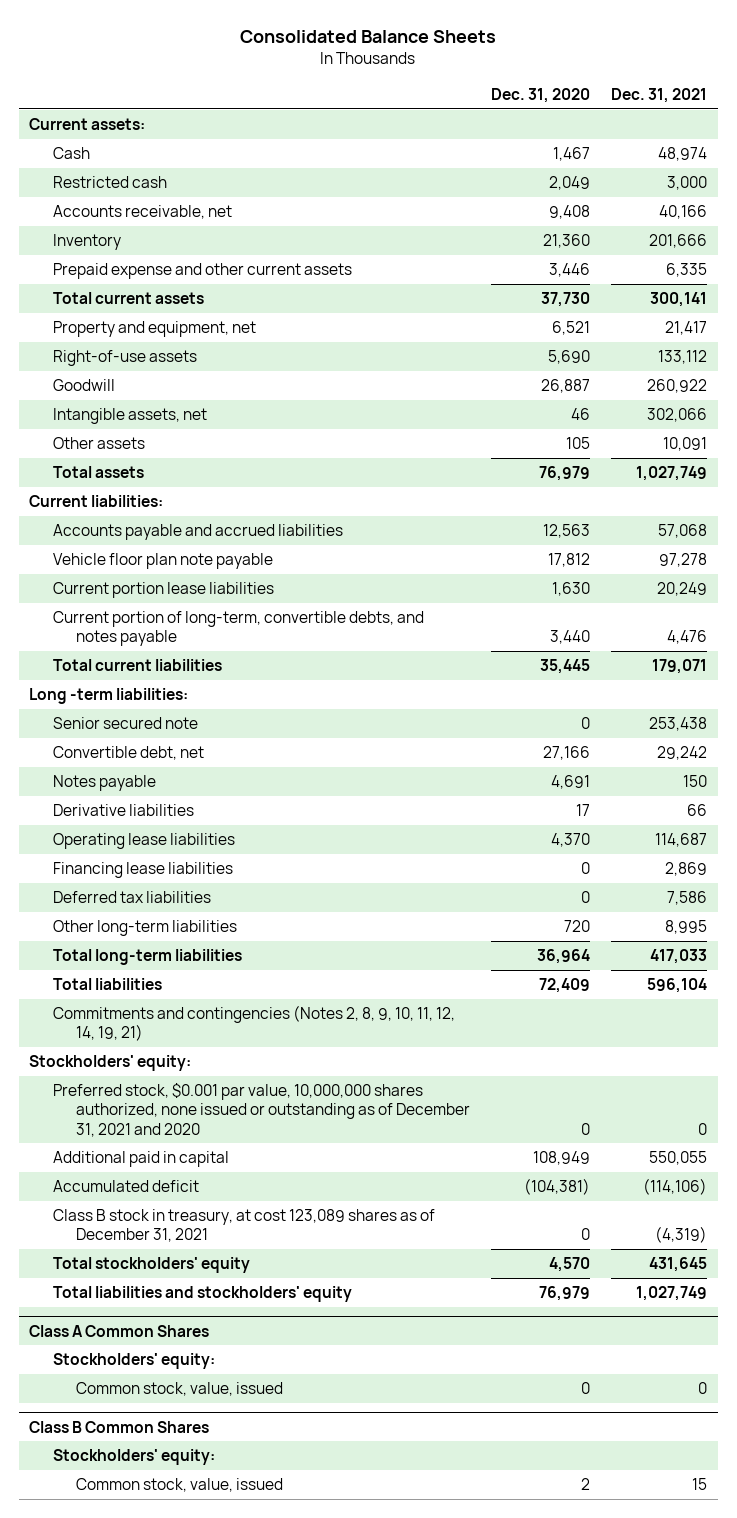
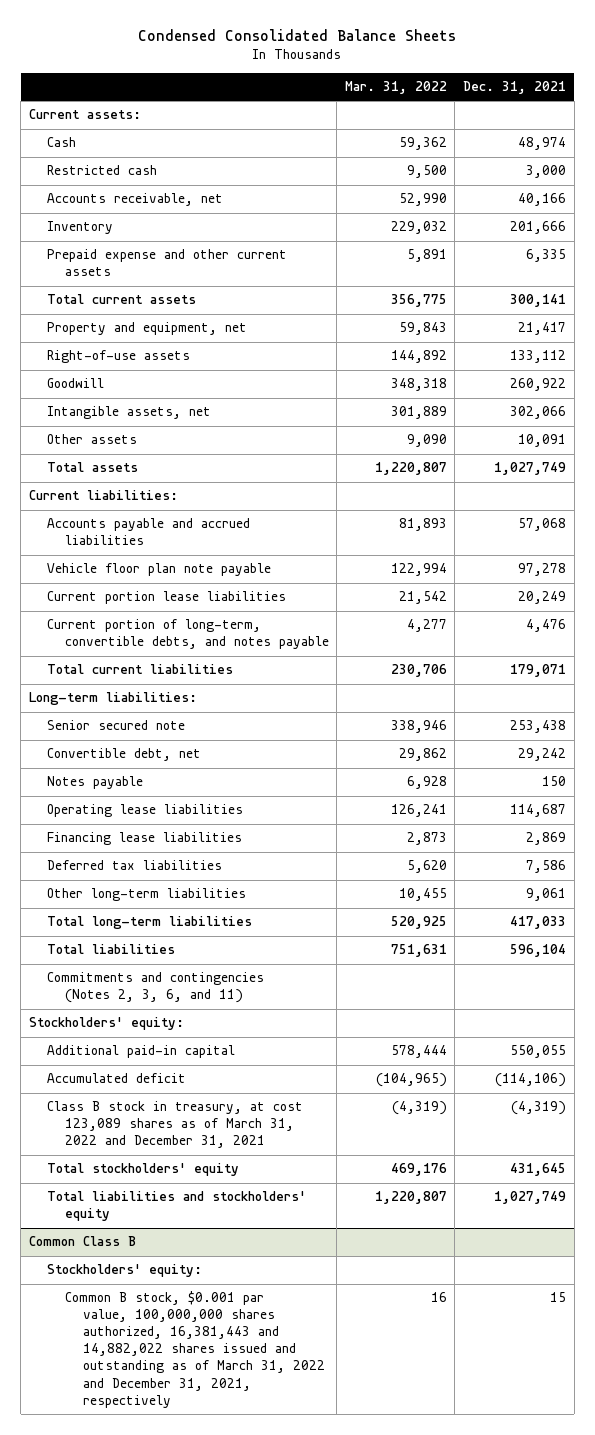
- Consolidated Balance Sheets
+ Condensed Consolidated Balance Sheets
- | Dec. 31, 2020 | Dec. 31, 2021
+ | Mar. 31, 2022 | Dec. 31, 2021
- Long -term liabilities:
+ Long-term liabilities:
- Derivative liabilities | 17 | 66
- Other long-term liabilities | 720 | 8,995
+ Other long-term liabilities | 10,455 | 9,061
- Commitments and contingencies (Notes 2, 8, 9, 10, 11, 12, 14, 19, 21)
+ Commitments and contingencies (Notes 2, 3, 6, and 11)
- Preferred stock, $0.001 par value, 10,000,000 shares authorized, none issued or outstanding as of December 31, 2021 and 2020 | 0 | 0
- Additional paid in capital | 108,949 | 550,055
+ Additional paid-in capital | 578,444 | 550,055
- Class B stock in treasury, at cost 123,089 shares as of December 31, 2021 | 0 | (4,319)
+ Class B stock in treasury, at cost 123,089 shares as of March 31, 2022 and December 31, 2021 | (4,319) | (4,319)
- Class A Common Shares
- Stockholders' equity:
- Common stock, value, issued | 0 | 0
- Class B Common Shares
+ Common Class B
- Common stock, value, issued | 2 | 15
+ Common B stock, $0.001 par value, 100,000,000 shares authorized, 16,381,443 and 14,882,022 shares issued and outstanding as of March 31, 2022 and December 31, 2021, respectively | 16 | 15

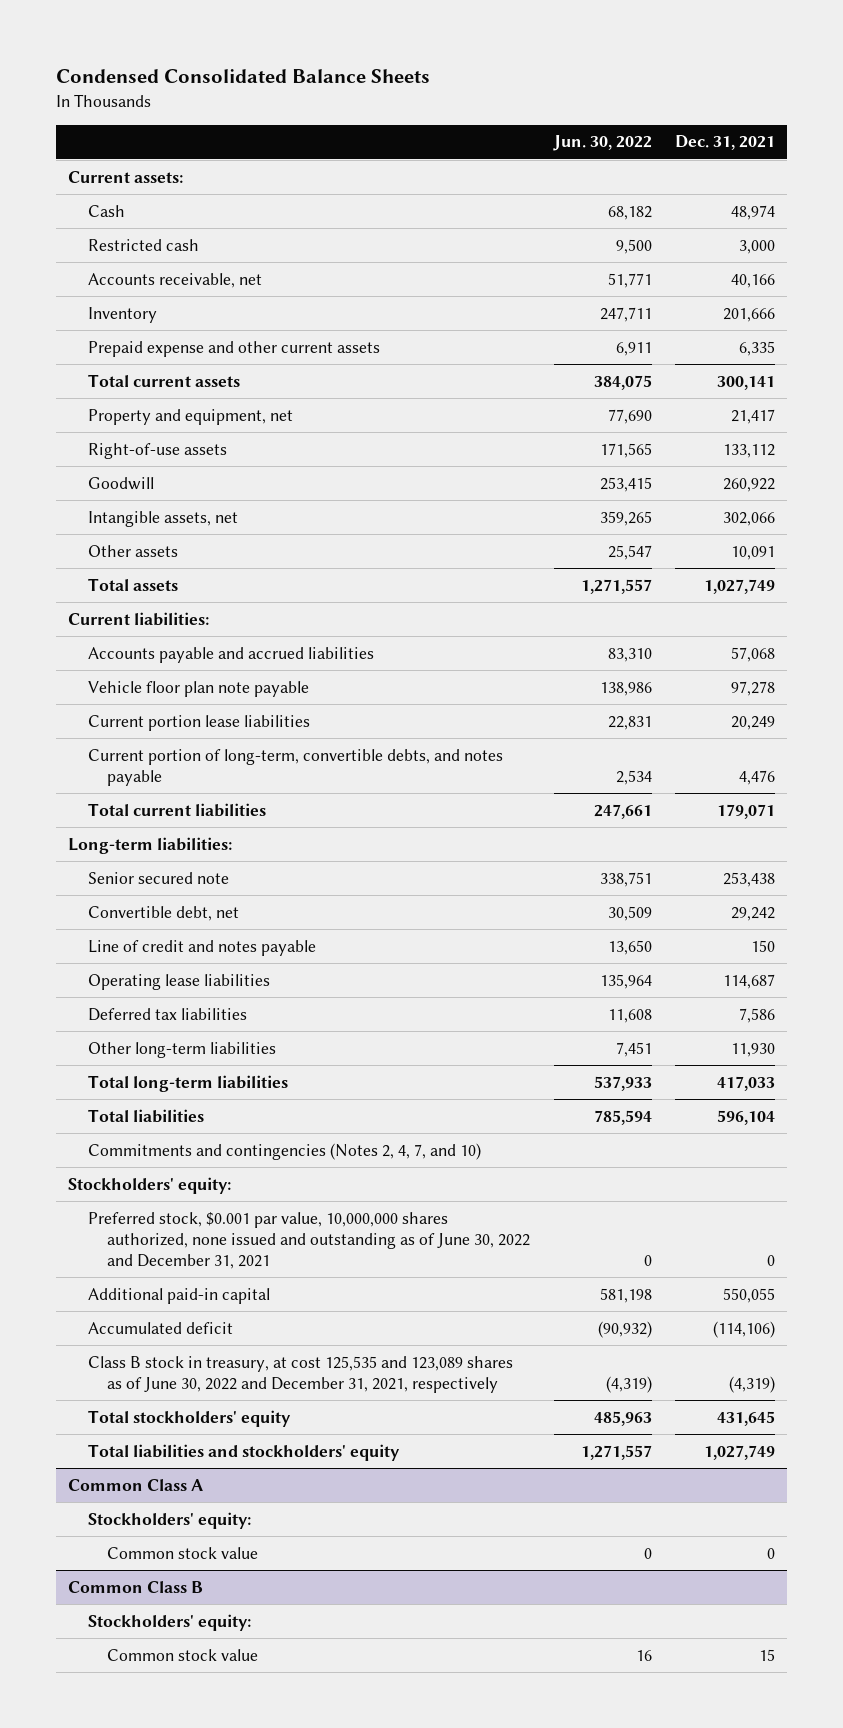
- | Mar. 31, 2022 | Dec. 31, 2021
+ | Jun. 30, 2022 | Dec. 31, 2021
- Notes payable | 6,928 | 150
+ Line of credit and notes payable | 13,650 | 150
- Financing lease liabilities | 2,873 | 2,869
- Other long-term liabilities | 10,455 | 9,061
+ Other long-term liabilities | 7,451 | 11,930
- Commitments and contingencies (Notes 2, 3, 6, and 11)
+ Commitments and contingencies (Notes 2, 4, 7, and 10)
+ Preferred stock, $0.001 par value, 10,000,000 shares authorized, none issued and outstanding as of June 30, 2022 and December 31, 2021 | 0 | 0
- Class B stock in treasury, at cost 123,089 shares as of March 31, 2022 and December 31, 2021 | (4,319) | (4,319)
+ Class B stock in treasury, at cost 125,535 and 123,089 shares as of June 30, 2022 and December 31, 2021, respectively | (4,319) | (4,319)
+ Common Class A
+ Stockholders' equity:
+ Common stock value | 0 | 0
@ Common Class B
- Common B stock, $0.001 par value, 100,000,000 shares authorized, 16,381,443 and 14,882,022 shares issued and outstanding as of March 31, 2022 and December 31, 2021, respectively | 16 | 15
+ Common stock value | 16 | 15

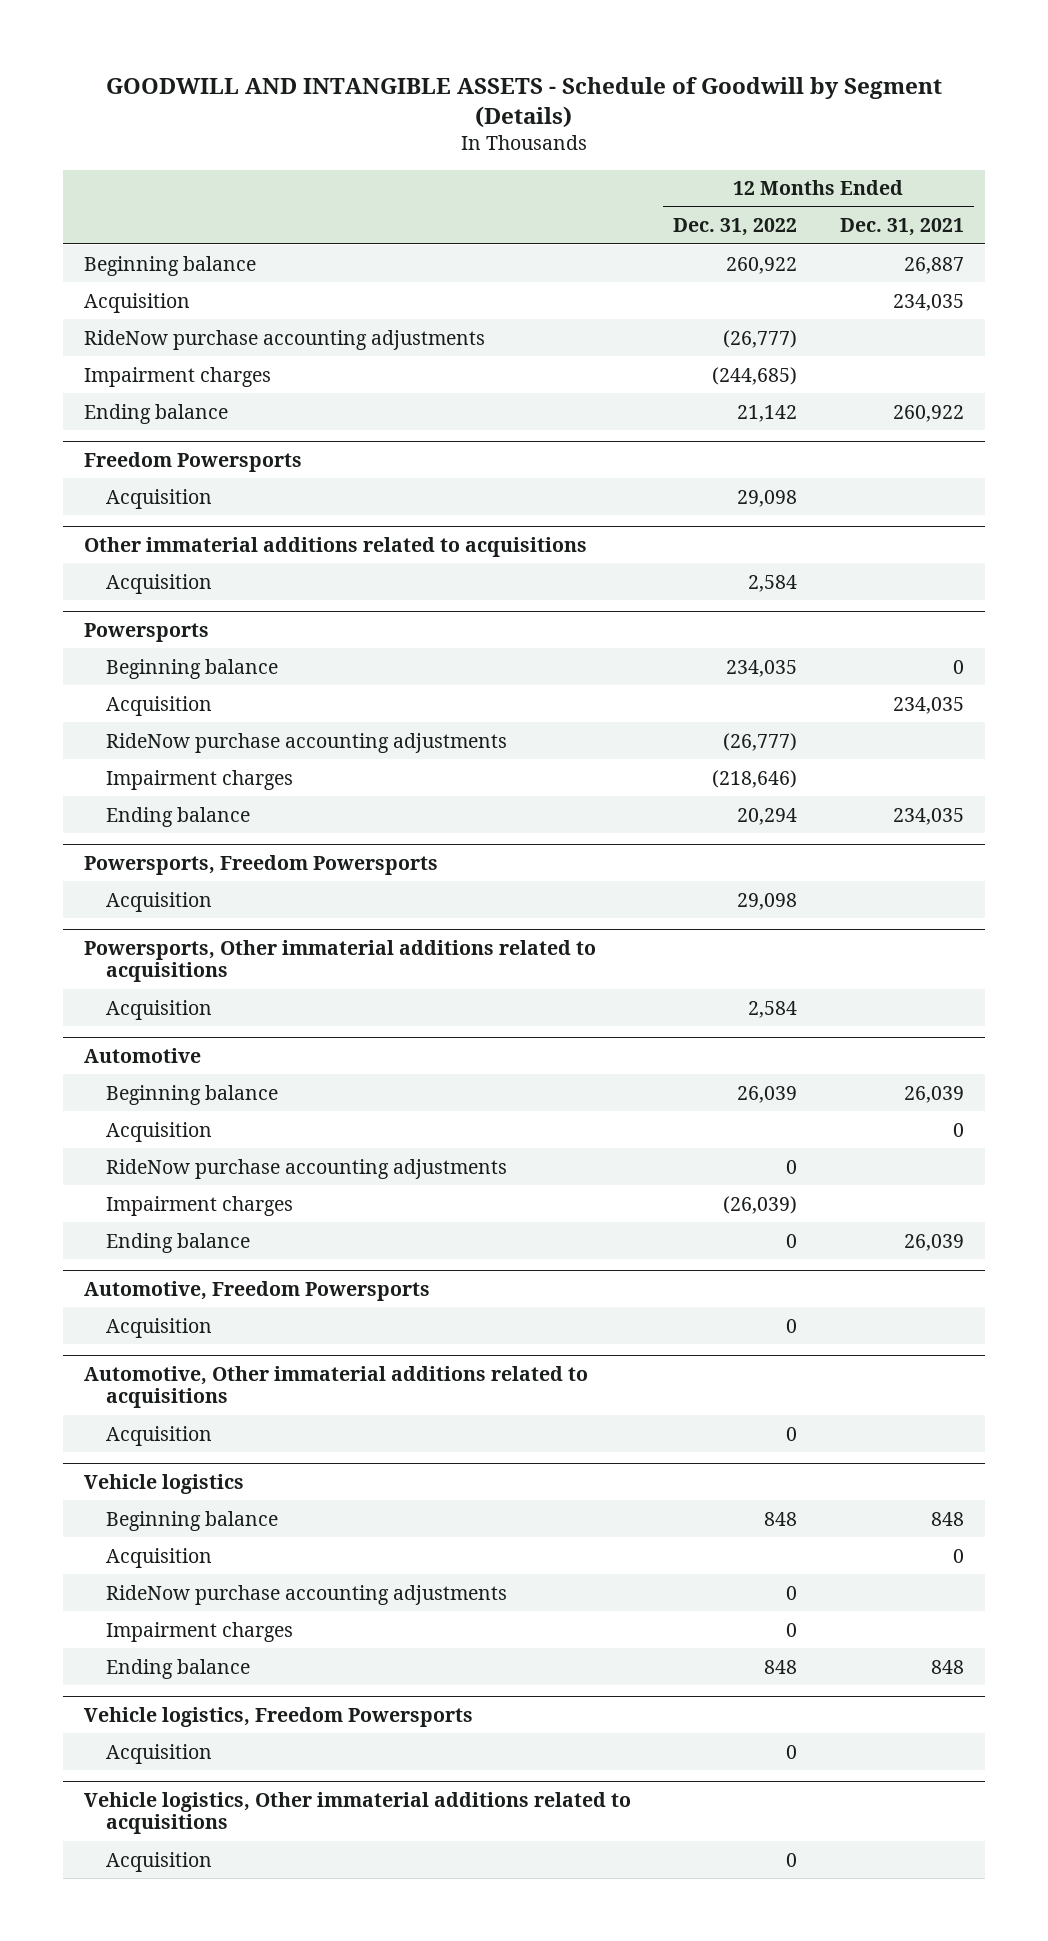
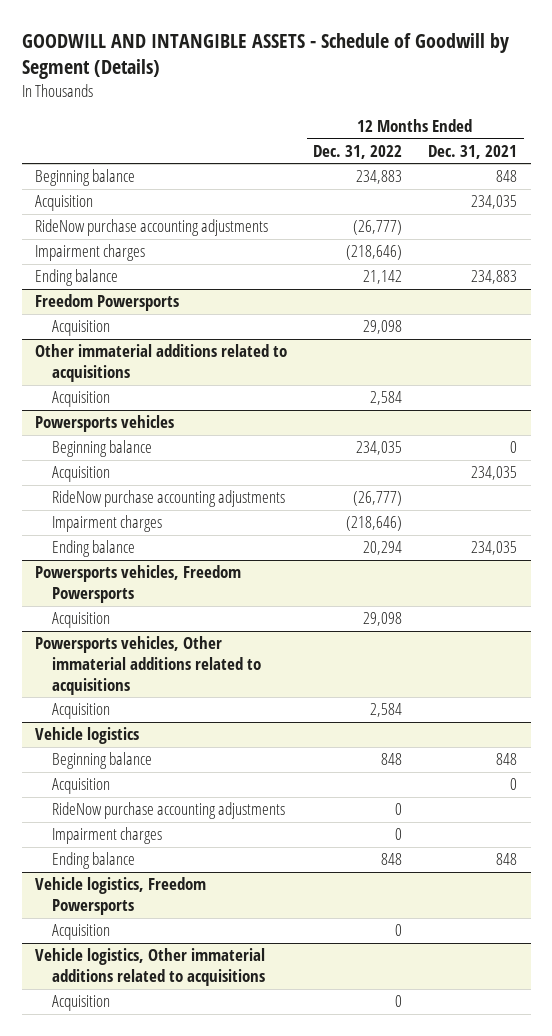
- Beginning balance | 260,922 | 26,887
+ Beginning balance | 234,883 | 848
- Impairment charges | (244,685) |
- Ending balance | 21,142 | 260,922
+ Impairment charges | (218,646) |
+ Ending balance | 21,142 | 234,883
- Powersports
+ Powersports vehicles
- Powersports, Freedom Powersports
+ Powersports vehicles, Freedom Powersports
- Powersports, Other immaterial additions related to acquisitions
+ Powersports vehicles, Other immaterial additions related to acquisitions
- Automotive
- Beginning balance | 26,039 | 26,039
- Acquisition | | 0
- RideNow purchase accounting adjustments | 0 |
- Impairment charges | (26,039) |
- Ending balance | 0 | 26,039
- Automotive, Freedom Powersports
- Acquisition | 0 |
- Automotive, Other immaterial additions related to acquisitions
- Acquisition | 0 |

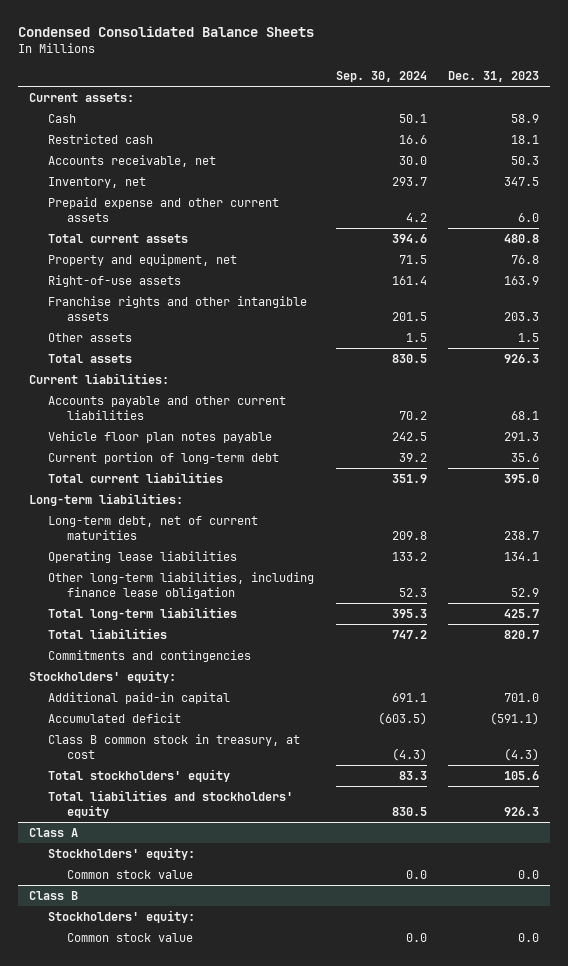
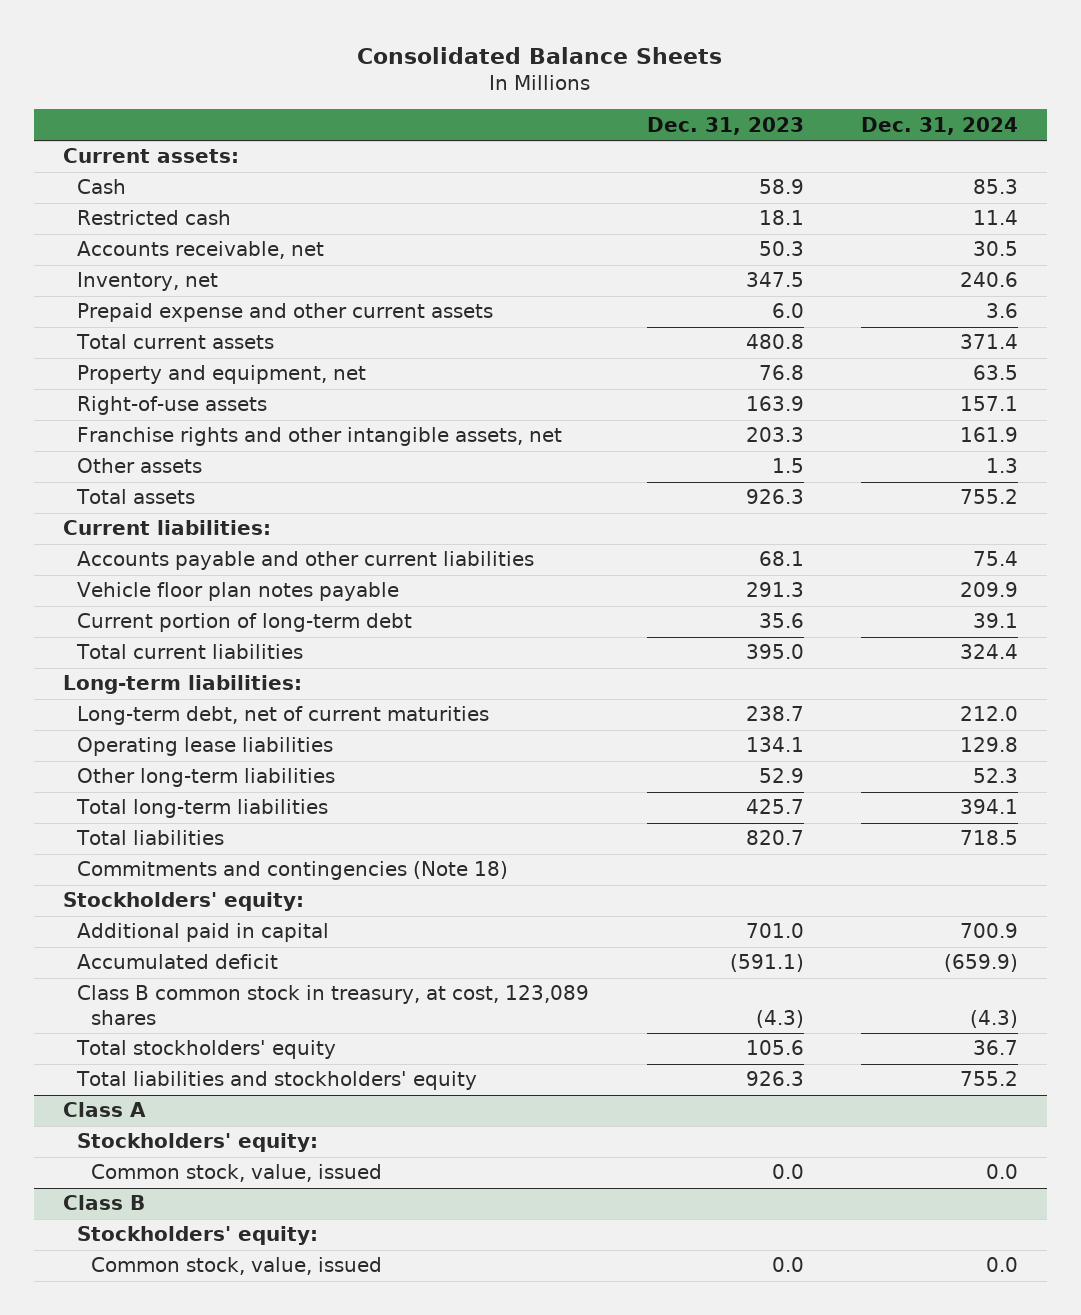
- Condensed Consolidated Balance Sheets
+ Consolidated Balance Sheets
- | Sep. 30, 2024 | Dec. 31, 2023
+ | Dec. 31, 2023 | Dec. 31, 2024
- Franchise rights and other intangible assets | 201.5 | 203.3
+ Franchise rights and other intangible assets, net | 203.3 | 161.9
- Other long-term liabilities, including finance lease obligation | 52.3 | 52.9
+ Other long-term liabilities | 52.9 | 52.3
- Commitments and contingencies
+ Commitments and contingencies (Note 18)
- Additional paid-in capital | 691.1 | 701.0
+ Additional paid in capital | 701.0 | 700.9
- Class B common stock in treasury, at cost | (4.3) | (4.3)
+ Class B common stock in treasury, at cost, 123,089 shares | (4.3) | (4.3)
@ Class A
- Common stock value | 0.0 | 0.0
+ Common stock, value, issued | 0.0 | 0.0
@ Class B
- Common stock value | 0.0 | 0.0
+ Common stock, value, issued | 0.0 | 0.0

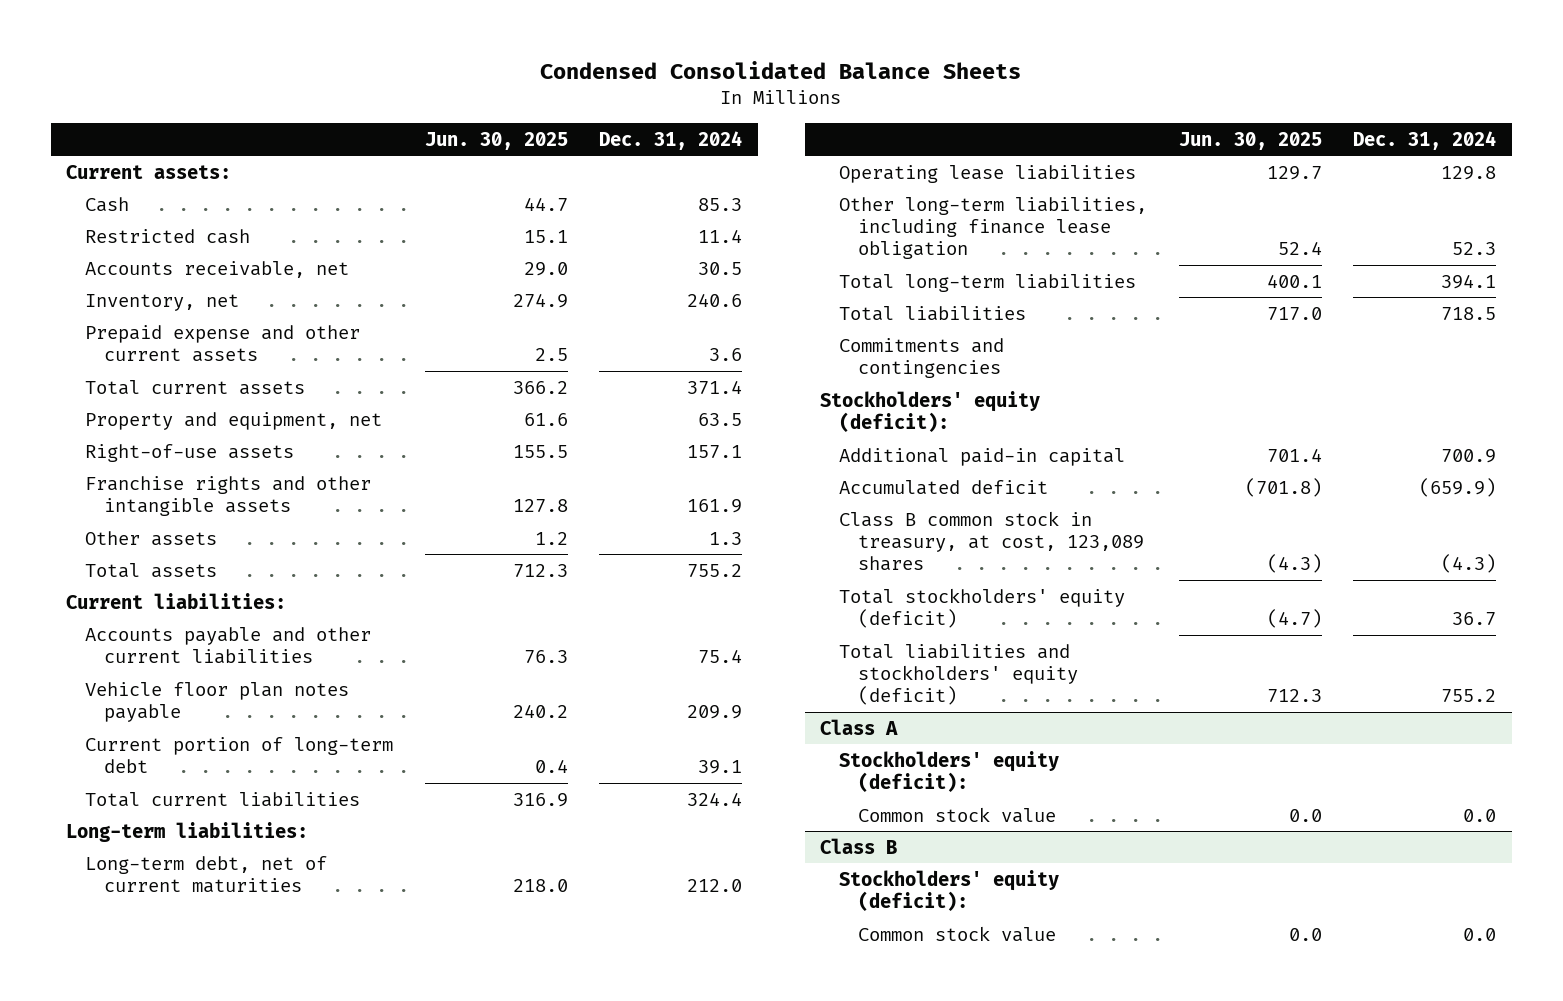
- Consolidated Balance Sheets
+ Condensed Consolidated Balance Sheets
- | Dec. 31, 2023 | Dec. 31, 2024
+ | Jun. 30, 2025 | Dec. 31, 2024
- Franchise rights and other intangible assets, net | 203.3 | 161.9
+ Franchise rights and other intangible assets | 127.8 | 161.9
- Other long-term liabilities | 52.9 | 52.3
+ Other long-term liabilities, including finance lease obligation | 52.4 | 52.3
- Commitments and contingencies (Note 18)
- Stockholders' equity:
- Additional paid in capital | 701.0 | 700.9
+ Commitments and contingencies
+ Stockholders' equity (deficit):
+ Additional paid-in capital | 701.4 | 700.9
- Total stockholders' equity | 105.6 | 36.7
- Total liabilities and stockholders' equity | 926.3 | 755.2
+ Total stockholders' equity (deficit) | (4.7) | 36.7
+ Total liabilities and stockholders' equity (deficit) | 712.3 | 755.2
@ Class A
- Stockholders' equity:
- Common stock, value, issued | 0.0 | 0.0
+ Stockholders' equity (deficit):
+ Common stock value | 0.0 | 0.0
@ Class B
- Stockholders' equity:
- Common stock, value, issued | 0.0 | 0.0
+ Stockholders' equity (deficit):
+ Common stock value | 0.0 | 0.0

